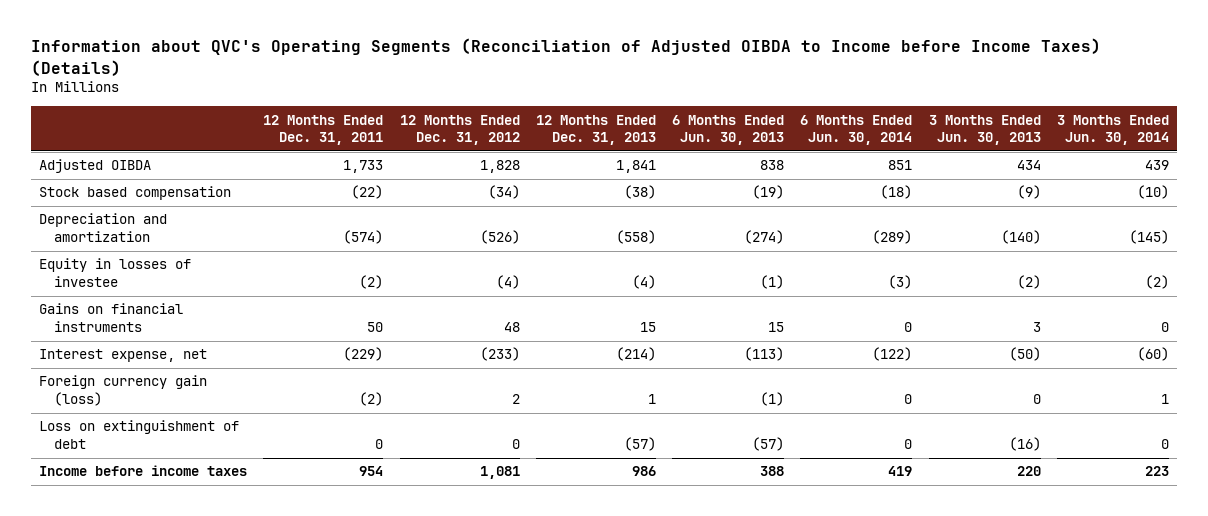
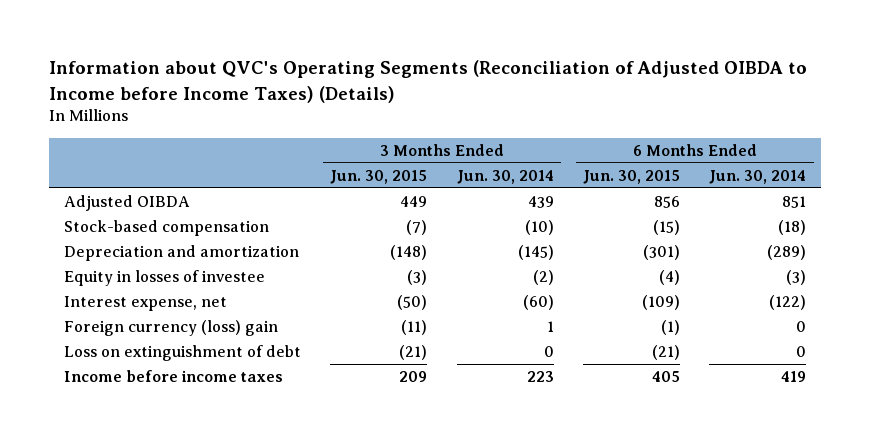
- | 12 Months Ended Dec. 31, 2011 | 12 Months Ended Dec. 31, 2012 | 12 Months Ended Dec. 31, 2013 | 6 Months Ended Jun. 30, 2013 | 6 Months Ended Jun. 30, 2014 | 3 Months Ended Jun. 30, 2013 | 3 Months Ended Jun. 30, 2014
+ | 3 Months Ended Jun. 30, 2015 | 3 Months Ended Jun. 30, 2014 | 6 Months Ended Jun. 30, 2015 | 6 Months Ended Jun. 30, 2014
- Stock based compensation | (22) | (34) | (38) | (19) | (18) | (9) | (10)
+ Stock-based compensation | (7) | (10) | (15) | (18)
- Gains on financial instruments | 50 | 48 | 15 | 15 | 0 | 3 | 0
- Foreign currency gain (loss) | (2) | 2 | 1 | (1) | 0 | 0 | 1
+ Foreign currency (loss) gain | (11) | 1 | (1) | 0

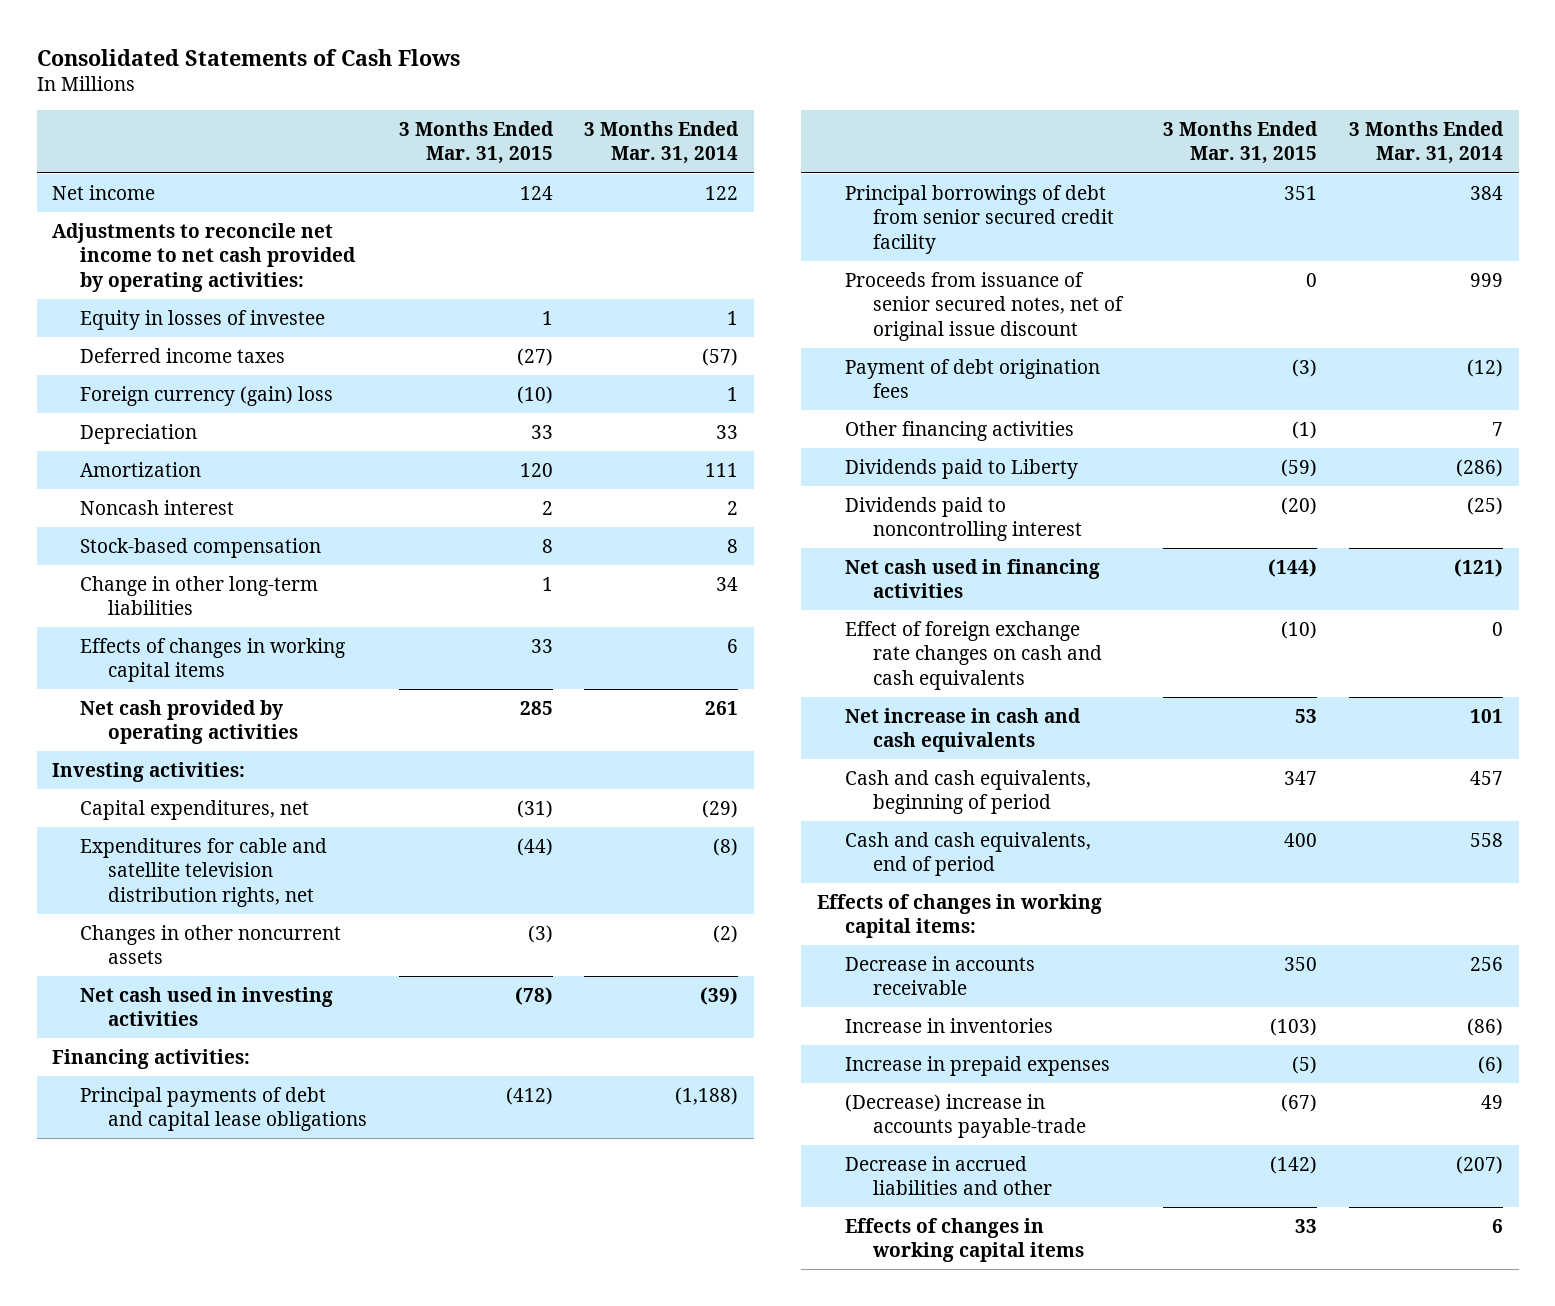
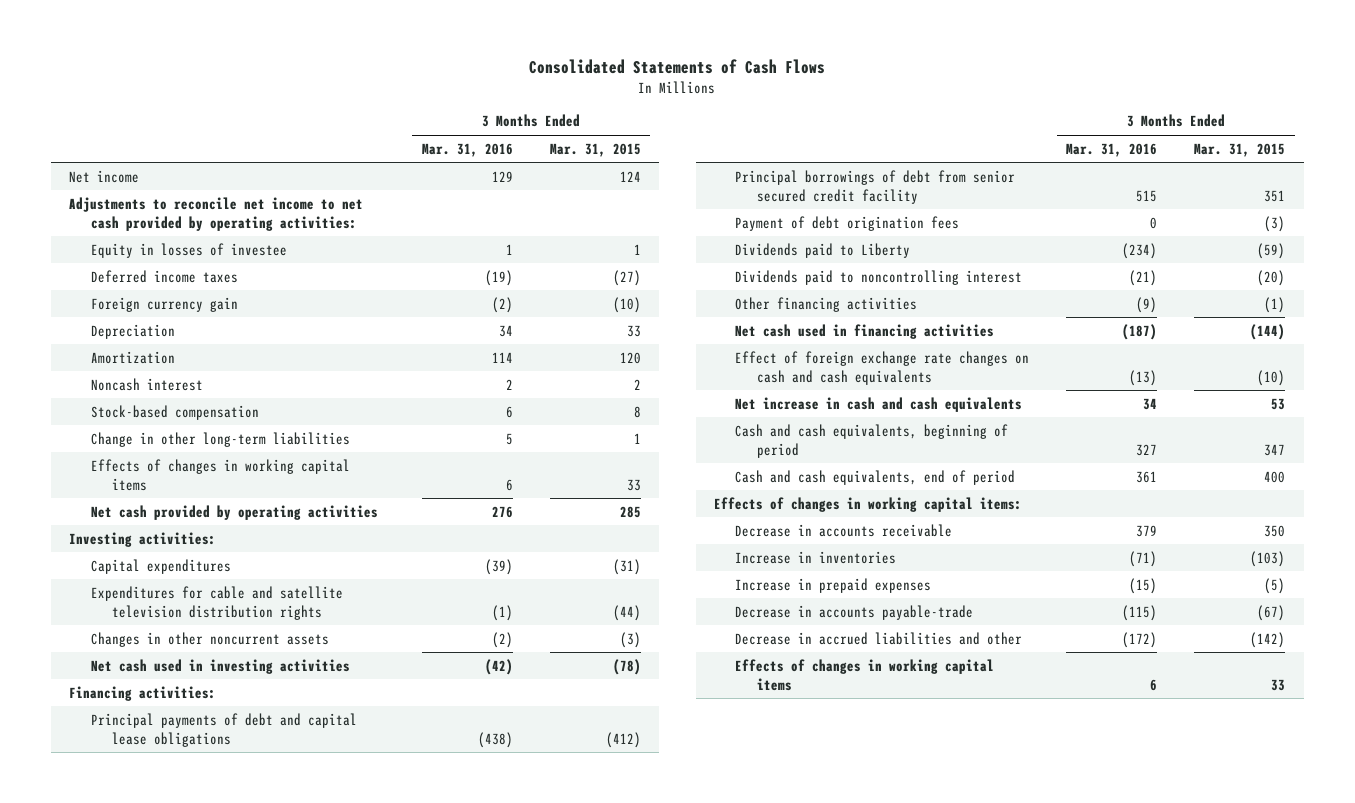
- | 3 Months Ended Mar. 31, 2015 | 3 Months Ended Mar. 31, 2014
+ | 3 Months Ended Mar. 31, 2016 | 3 Months Ended Mar. 31, 2015
- Foreign currency (gain) loss | (10) | 1
+ Foreign currency gain | (2) | (10)
- Capital expenditures, net | (31) | (29)
- Expenditures for cable and satellite television distribution rights, net | (44) | (8)
+ Capital expenditures | (39) | (31)
+ Expenditures for cable and satellite television distribution rights | (1) | (44)
- Proceeds from issuance of senior secured notes, net of original issue discount | 0 | 999
moved down: Other financing activities | (9) | (1)
- (Decrease) increase in accounts payable-trade | (67) | 49
+ Decrease in accounts payable-trade | (115) | (67)

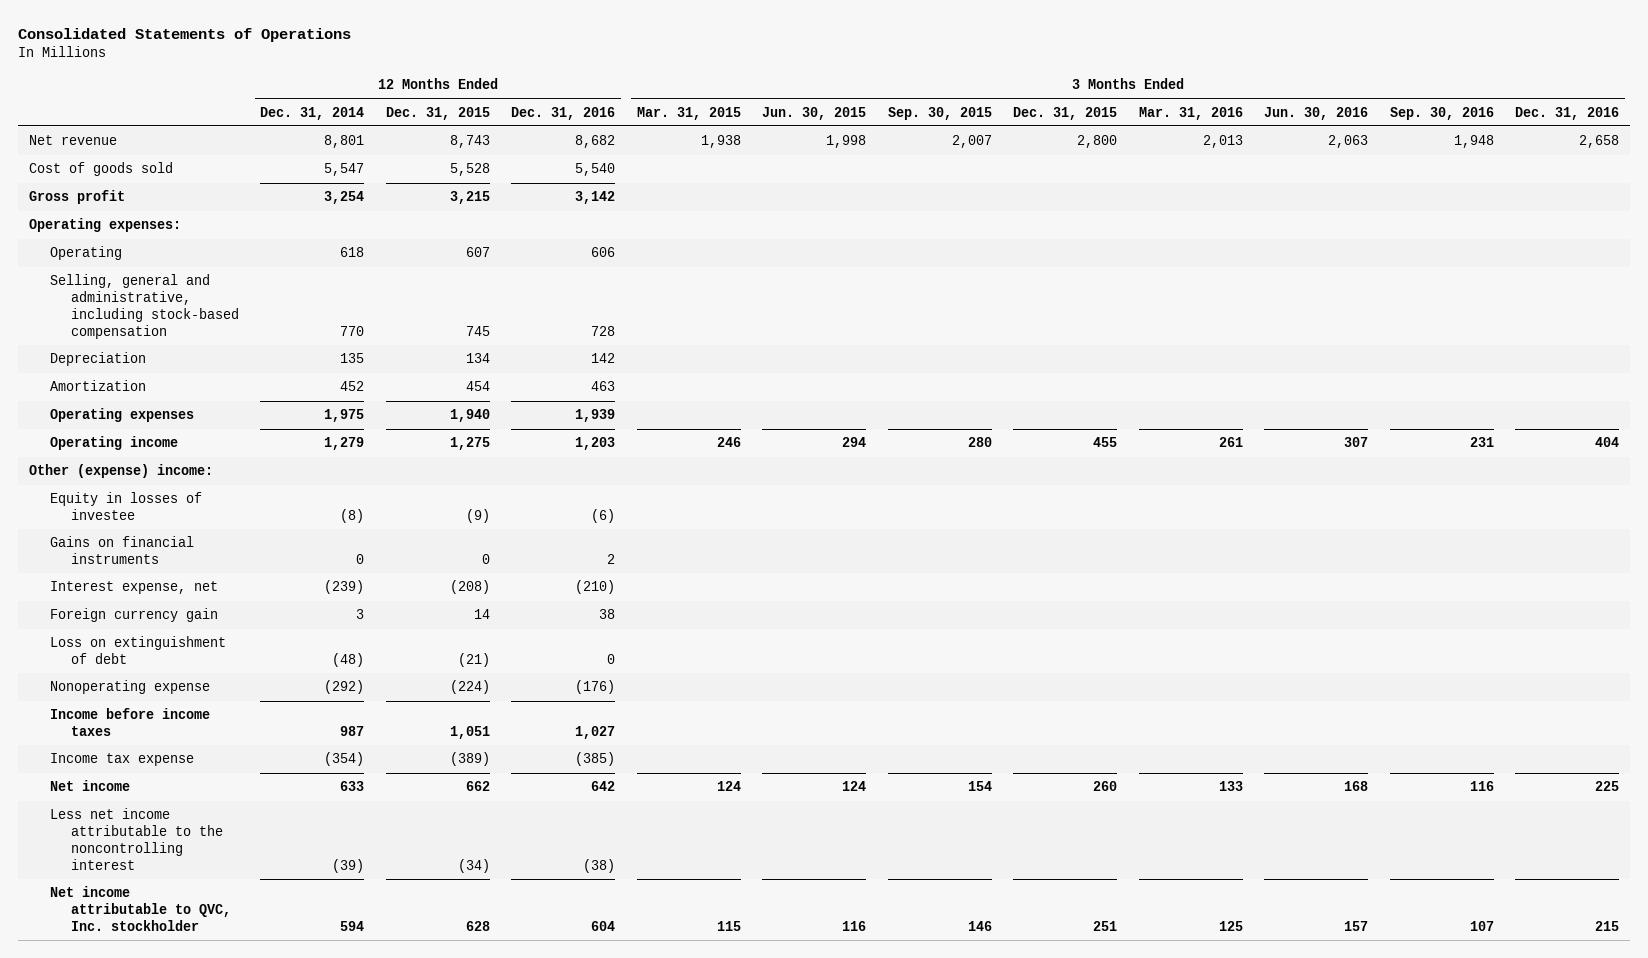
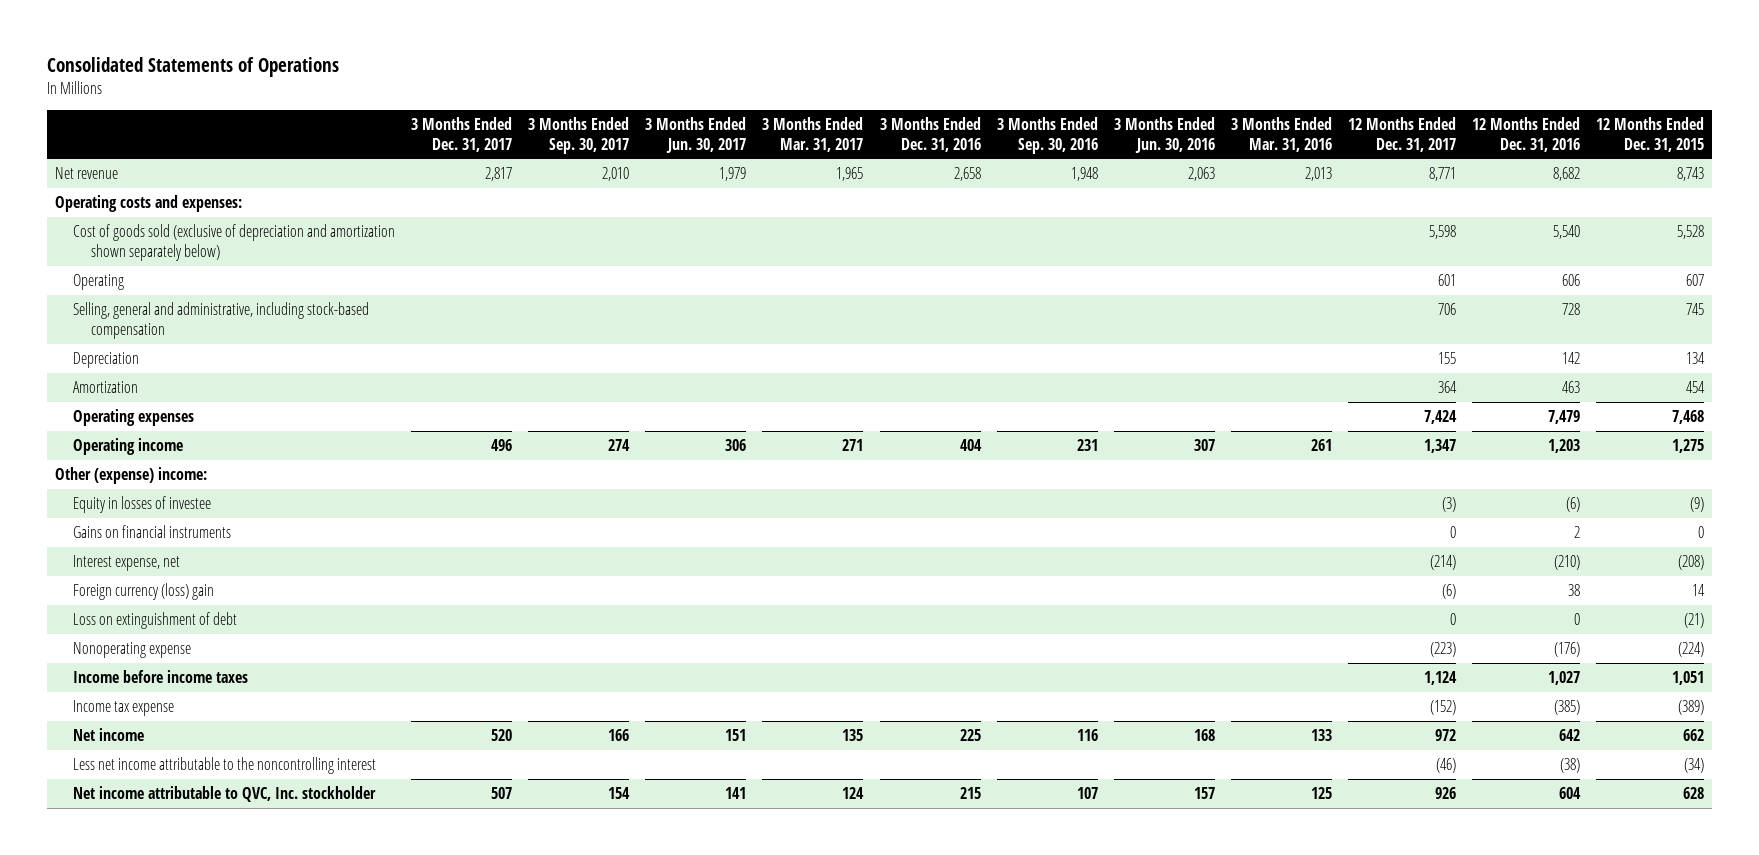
- | 12 Months Ended Dec. 31, 2014 | 12 Months Ended Dec. 31, 2015 | 12 Months Ended Dec. 31, 2016 | 3 Months Ended Mar. 31, 2015 | 3 Months Ended Jun. 30, 2015 | 3 Months Ended Sep. 30, 2015 | 3 Months Ended Dec. 31, 2015 | 3 Months Ended Mar. 31, 2016 | 3 Months Ended Jun. 30, 2016 | 3 Months Ended Sep. 30, 2016 | 3 Months Ended Dec. 31, 2016
+ | 3 Months Ended Dec. 31, 2017 | 3 Months Ended Sep. 30, 2017 | 3 Months Ended Jun. 30, 2017 | 3 Months Ended Mar. 31, 2017 | 3 Months Ended Dec. 31, 2016 | 3 Months Ended Sep. 30, 2016 | 3 Months Ended Jun. 30, 2016 | 3 Months Ended Mar. 31, 2016 | 12 Months Ended Dec. 31, 2017 | 12 Months Ended Dec. 31, 2016 | 12 Months Ended Dec. 31, 2015
- Cost of goods sold | 5,547 | 5,528 | 5,540 | | | | | | | |
- Gross profit | 3,254 | 3,215 | 3,142 | | | | | | | |
- Operating expenses:
+ Operating costs and expenses:
+ Cost of goods sold (exclusive of depreciation and amortization shown separately below) | | | | | | | | | 5,598 | 5,540 | 5,528
- Operating expenses | 1,975 | 1,940 | 1,939 | | | | | | | |
+ Operating expenses | | | | | | | | | 7,424 | 7,479 | 7,468
- Foreign currency gain | 3 | 14 | 38 | | | | | | | |
+ Foreign currency (loss) gain | | | | | | | | | (6) | 38 | 14

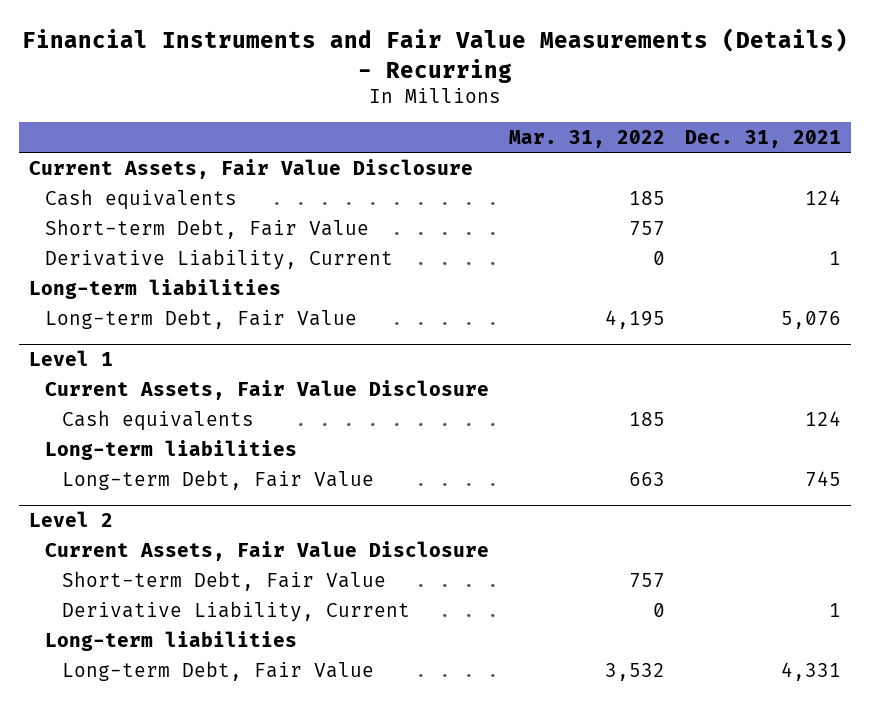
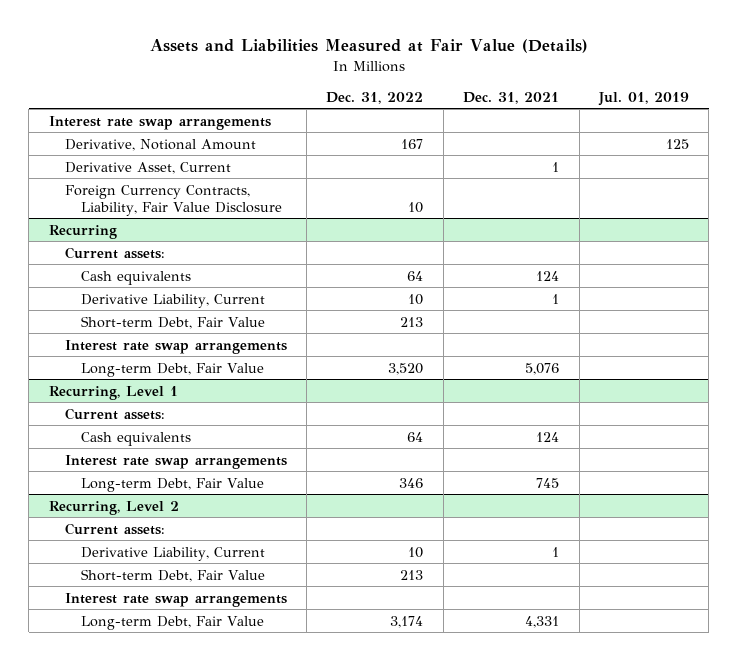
- Financial Instruments and Fair Value Measurements (Details) - Recurring
+ Assets and Liabilities Measured at Fair Value (Details)
- | Mar. 31, 2022 | Dec. 31, 2021
+ | Dec. 31, 2022 | Dec. 31, 2021 | Jul. 01, 2019
- Current Assets, Fair Value Disclosure
+ Interest rate swap arrangements
+ Derivative, Notional Amount | 167 | | 125
+ Derivative Asset, Current | | 1 |
+ Foreign Currency Contracts, Liability, Fair Value Disclosure | 10 | |
+ Recurring
+ Current assets:
- Short-term Debt, Fair Value | 757 |
- Long-term liabilities
+ Short-term Debt, Fair Value | 213 | |
+ Interest rate swap arrangements
- Level 1
- Current Assets, Fair Value Disclosure
+ Recurring, Level 1
+ Current assets:
- Long-term liabilities
+ Interest rate swap arrangements
- Level 2
- Current Assets, Fair Value Disclosure
- Short-term Debt, Fair Value | 757 |
+ Recurring, Level 2
+ Current assets:
- Long-term liabilities
+ Short-term Debt, Fair Value | 213 | |
+ Interest rate swap arrangements

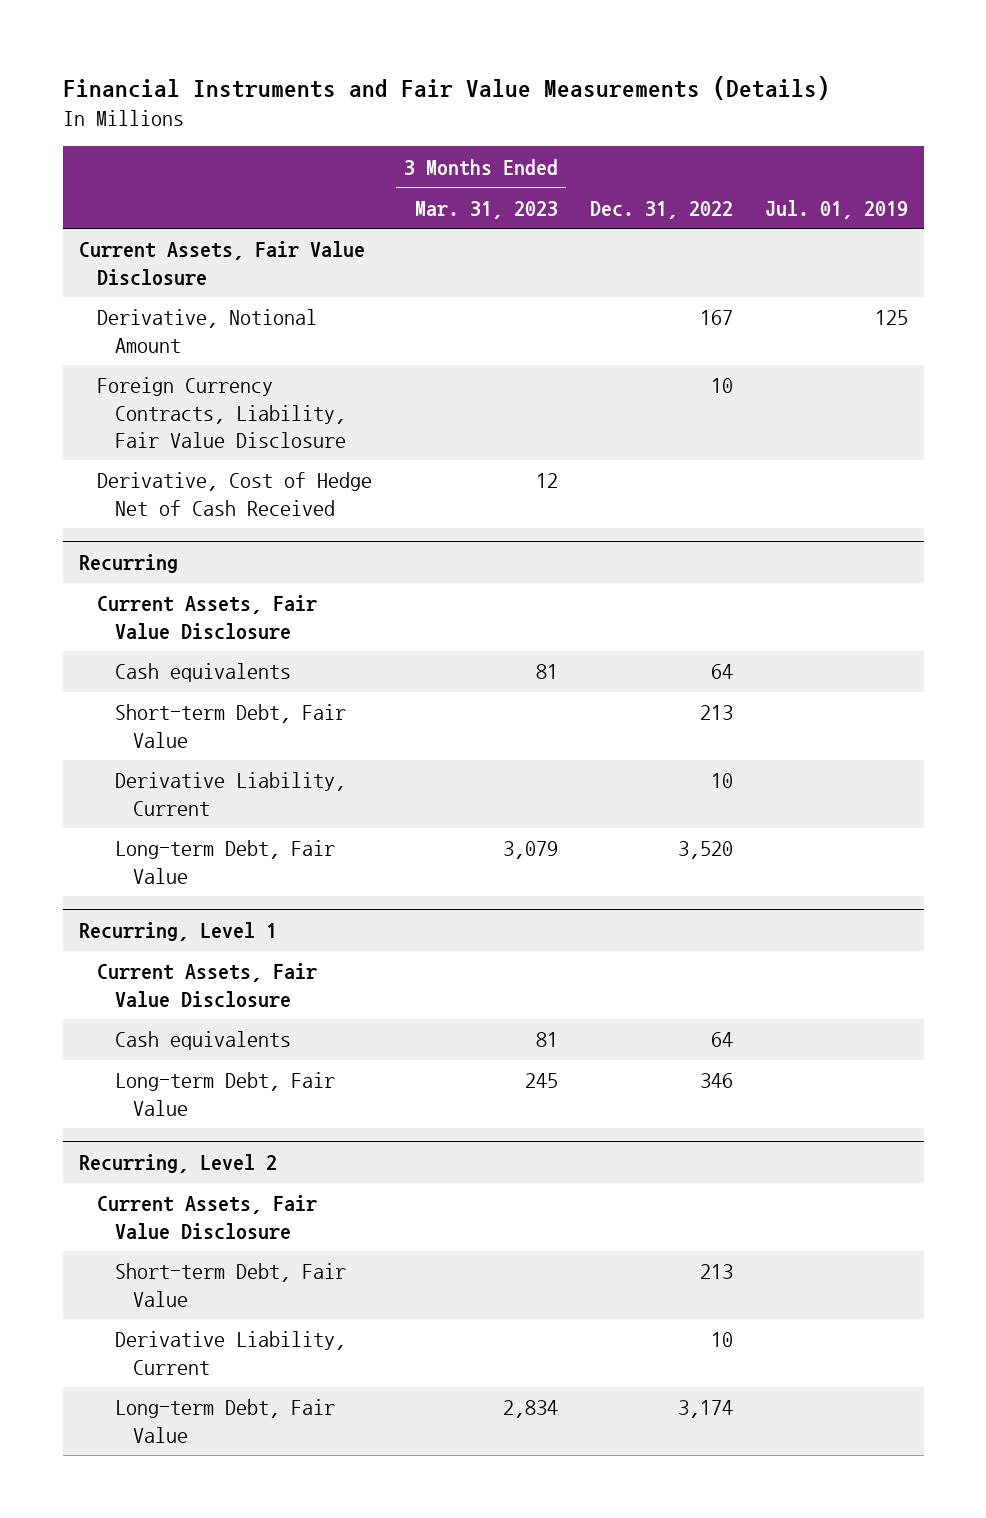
- Assets and Liabilities Measured at Fair Value (Details)
+ Financial Instruments and Fair Value Measurements (Details)
- | Dec. 31, 2022 | Dec. 31, 2021 | Jul. 01, 2019
+ | 3 Months Ended Mar. 31, 2023 | Dec. 31, 2022 | Jul. 01, 2019
- Interest rate swap arrangements
+ Current Assets, Fair Value Disclosure
- Derivative Asset, Current | | 1 |
+ Derivative, Cost of Hedge Net of Cash Received | 12 | |
@ Recurring
- Current assets:
+ Current Assets, Fair Value Disclosure
- Interest rate swap arrangements
moved down: Derivative Liability, Current | | 10 |
@ Recurring, Level 1
- Current assets:
+ Current Assets, Fair Value Disclosure
- Interest rate swap arrangements
@ Recurring, Level 2
- Current assets:
+ Current Assets, Fair Value Disclosure
- Interest rate swap arrangements
moved down: Derivative Liability, Current | | 10 |

